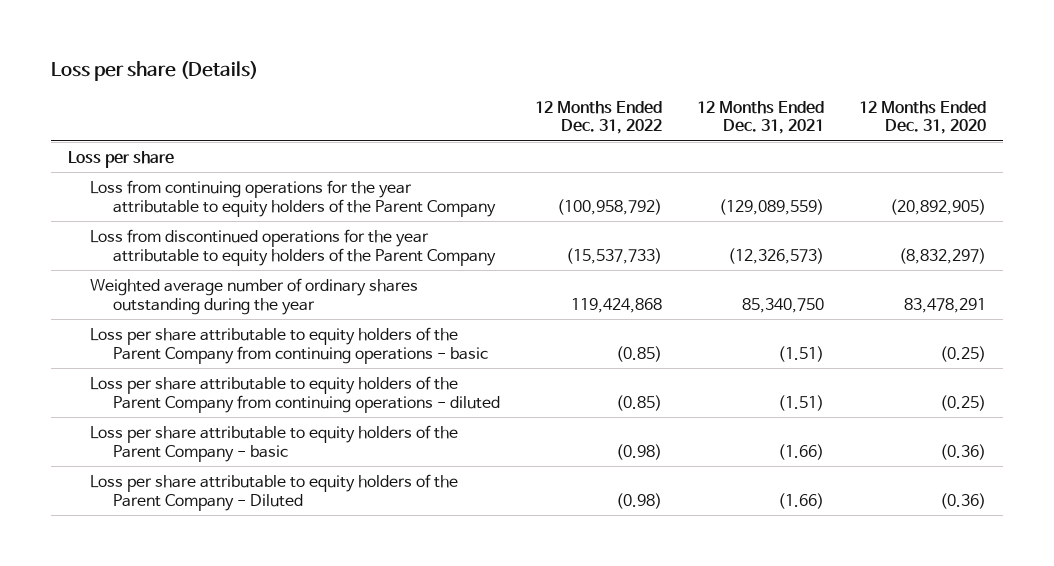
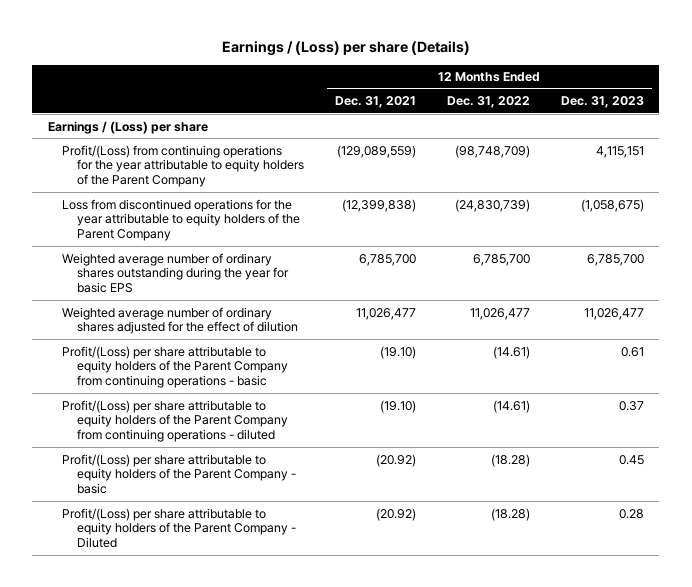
- Loss per share (Details)
+ Earnings / (Loss) per share (Details)
- | 12 Months Ended Dec. 31, 2022 | 12 Months Ended Dec. 31, 2021 | 12 Months Ended Dec. 31, 2020
+ | 12 Months Ended Dec. 31, 2021 | 12 Months Ended Dec. 31, 2022 | 12 Months Ended Dec. 31, 2023
- Loss per share
- Loss from continuing operations for the year attributable to equity holders of the Parent Company | (100,958,792) | (129,089,559) | (20,892,905)
- Loss from discontinued operations for the year attributable to equity holders of the Parent Company | (15,537,733) | (12,326,573) | (8,832,297)
- Weighted average number of ordinary shares outstanding during the year | 119,424,868 | 85,340,750 | 83,478,291
- Loss per share attributable to equity holders of the Parent Company from continuing operations - basic | (0.85) | (1.51) | (0.25)
- Loss per share attributable to equity holders of the Parent Company from continuing operations - diluted | (0.85) | (1.51) | (0.25)
- Loss per share attributable to equity holders of the Parent Company - basic | (0.98) | (1.66) | (0.36)
- Loss per share attributable to equity holders of the Parent Company - Diluted | (0.98) | (1.66) | (0.36)
+ Earnings / (Loss) per share
+ Profit/(Loss) from continuing operations for the year attributable to equity holders of the Parent Company | (129,089,559) | (98,748,709) | 4,115,151
+ Loss from discontinued operations for the year attributable to equity holders of the Parent Company | (12,399,838) | (24,830,739) | (1,058,675)
+ Weighted average number of ordinary shares outstanding during the year for basic EPS | 6,785,700 | 6,785,700 | 6,785,700
+ Weighted average number of ordinary shares adjusted for the effect of dilution | 11,026,477 | 11,026,477 | 11,026,477
+ Profit/(Loss) per share attributable to equity holders of the Parent Company from continuing operations - basic | (19.10) | (14.61) | 0.61
+ Profit/(Loss) per share attributable to equity holders of the Parent Company from continuing operations - diluted | (19.10) | (14.61) | 0.37
+ Profit/(Loss) per share attributable to equity holders of the Parent Company - basic | (20.92) | (18.28) | 0.45
+ Profit/(Loss) per share attributable to equity holders of the Parent Company - Diluted | (20.92) | (18.28) | 0.28

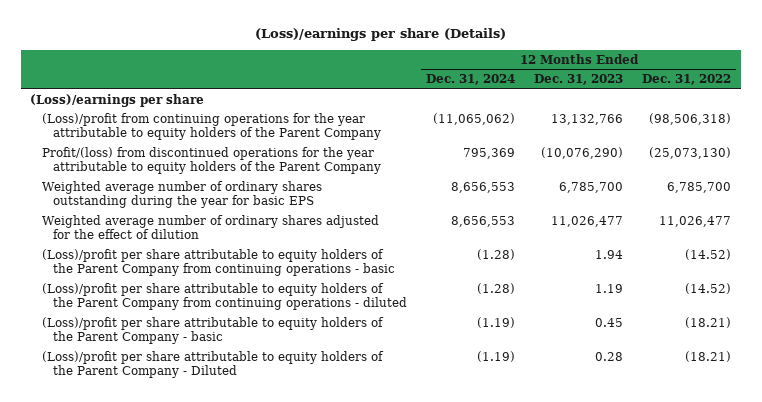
- Earnings / (Loss) per share (Details)
+ (Loss)/earnings per share (Details)
- | 12 Months Ended Dec. 31, 2021 | 12 Months Ended Dec. 31, 2022 | 12 Months Ended Dec. 31, 2023
+ | 12 Months Ended Dec. 31, 2024 | 12 Months Ended Dec. 31, 2023 | 12 Months Ended Dec. 31, 2022
- Earnings / (Loss) per share
- Profit/(Loss) from continuing operations for the year attributable to equity holders of the Parent Company | (129,089,559) | (98,748,709) | 4,115,151
- Loss from discontinued operations for the year attributable to equity holders of the Parent Company | (12,399,838) | (24,830,739) | (1,058,675)
+ (Loss)/earnings per share
+ (Loss)/profit from continuing operations for the year attributable to equity holders of the Parent Company | (11,065,062) | 13,132,766 | (98,506,318)
+ Profit/(loss) from discontinued operations for the year attributable to equity holders of the Parent Company | 795,369 | (10,076,290) | (25,073,130)
- Profit/(Loss) per share attributable to equity holders of the Parent Company from continuing operations - basic | (19.10) | (14.61) | 0.61
- Profit/(Loss) per share attributable to equity holders of the Parent Company from continuing operations - diluted | (19.10) | (14.61) | 0.37
- Profit/(Loss) per share attributable to equity holders of the Parent Company - basic | (20.92) | (18.28) | 0.45
- Profit/(Loss) per share attributable to equity holders of the Parent Company - Diluted | (20.92) | (18.28) | 0.28
+ (Loss)/profit per share attributable to equity holders of the Parent Company from continuing operations - basic | (1.28) | 1.94 | (14.52)
+ (Loss)/profit per share attributable to equity holders of the Parent Company from continuing operations - diluted | (1.28) | 1.19 | (14.52)
+ (Loss)/profit per share attributable to equity holders of the Parent Company - basic | (1.19) | 0.45 | (18.21)
+ (Loss)/profit per share attributable to equity holders of the Parent Company - Diluted | (1.19) | 0.28 | (18.21)

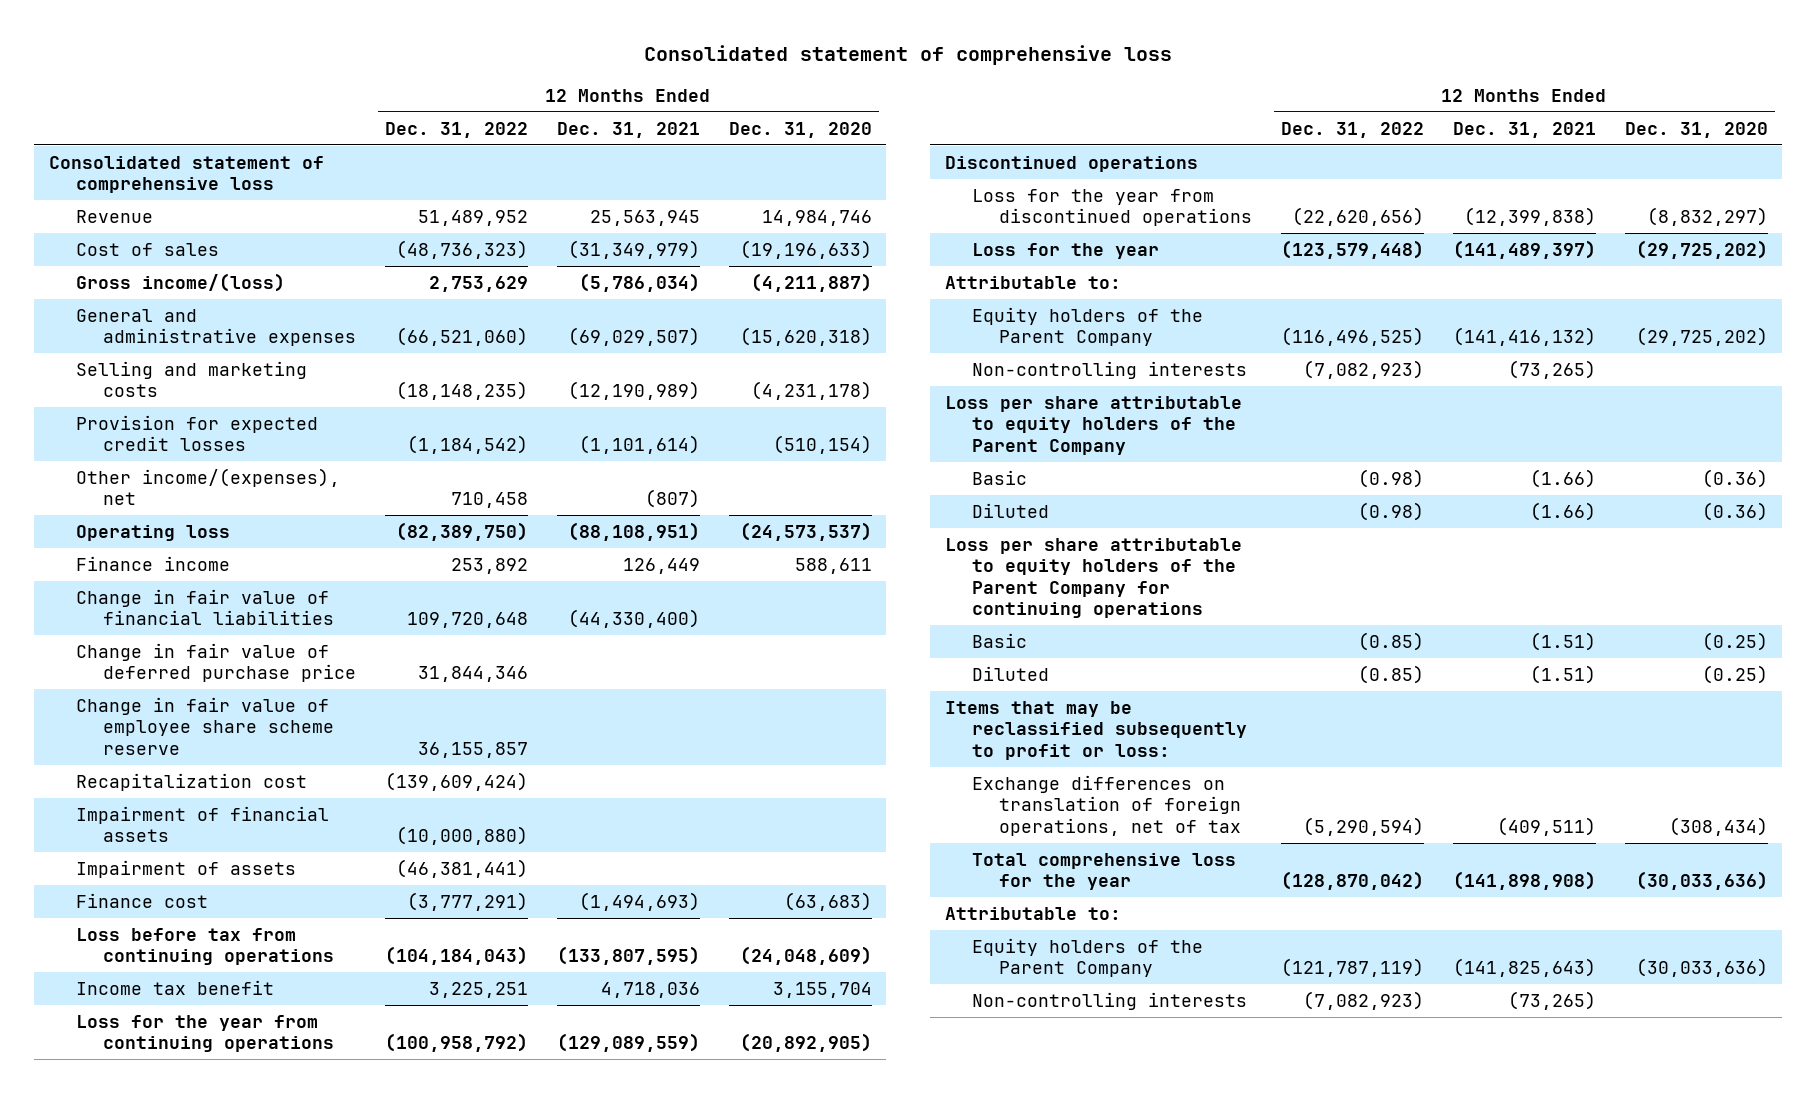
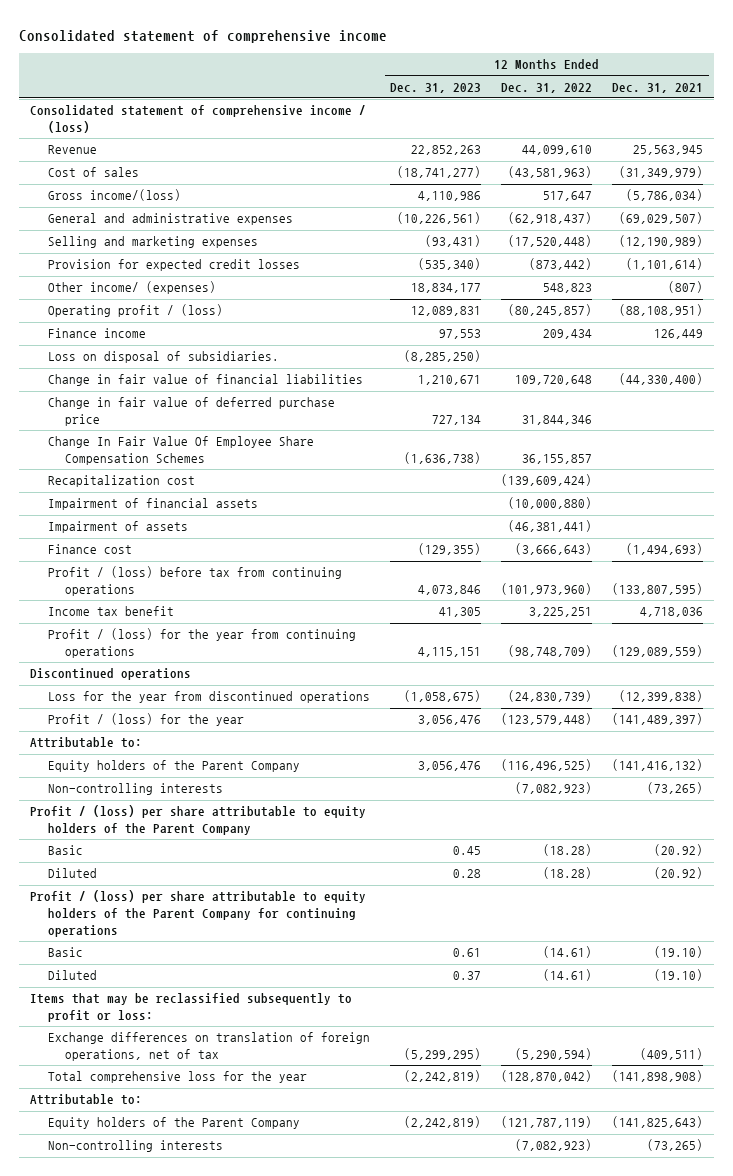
- Consolidated statement of comprehensive loss
+ Consolidated statement of comprehensive income
- | 12 Months Ended Dec. 31, 2022 | 12 Months Ended Dec. 31, 2021 | 12 Months Ended Dec. 31, 2020
+ | 12 Months Ended Dec. 31, 2023 | 12 Months Ended Dec. 31, 2022 | 12 Months Ended Dec. 31, 2021
- Consolidated statement of comprehensive loss
- Revenue | 51,489,952 | 25,563,945 | 14,984,746
- Cost of sales | (48,736,323) | (31,349,979) | (19,196,633)
- Gross income/(loss) | 2,753,629 | (5,786,034) | (4,211,887)
- General and administrative expenses | (66,521,060) | (69,029,507) | (15,620,318)
- Selling and marketing costs | (18,148,235) | (12,190,989) | (4,231,178)
- Provision for expected credit losses | (1,184,542) | (1,101,614) | (510,154)
- Other income/(expenses), net | 710,458 | (807) |
- Operating loss | (82,389,750) | (88,108,951) | (24,573,537)
- Finance income | 253,892 | 126,449 | 588,611
+ Consolidated statement of comprehensive income / (loss)
+ Revenue | 22,852,263 | 44,099,610 | 25,563,945
+ Cost of sales | (18,741,277) | (43,581,963) | (31,349,979)
+ Gross income/(loss) | 4,110,986 | 517,647 | (5,786,034)
+ General and administrative expenses | (10,226,561) | (62,918,437) | (69,029,507)
+ Selling and marketing expenses | (93,431) | (17,520,448) | (12,190,989)
+ Provision for expected credit losses | (535,340) | (873,442) | (1,101,614)
+ Other income/ (expenses) | 18,834,177 | 548,823 | (807)
+ Operating profit / (loss) | 12,089,831 | (80,245,857) | (88,108,951)
+ Finance income | 97,553 | 209,434 | 126,449
+ Loss on disposal of subsidiaries. | (8,285,250) | |
- Change in fair value of employee share scheme reserve | 36,155,857 | |
+ Change In Fair Value Of Employee Share Compensation Schemes | (1,636,738) | 36,155,857 |
- Finance cost | (3,777,291) | (1,494,693) | (63,683)
- Loss before tax from continuing operations | (104,184,043) | (133,807,595) | (24,048,609)
+ Finance cost | (129,355) | (3,666,643) | (1,494,693)
+ Profit / (loss) before tax from continuing operations | 4,073,846 | (101,973,960) | (133,807,595)
- Loss for the year from continuing operations | (100,958,792) | (129,089,559) | (20,892,905)
+ Profit / (loss) for the year from continuing operations | 4,115,151 | (98,748,709) | (129,089,559)
- Loss for the year from discontinued operations | (22,620,656) | (12,399,838) | (8,832,297)
- Loss for the year | (123,579,448) | (141,489,397) | (29,725,202)
+ Loss for the year from discontinued operations | (1,058,675) | (24,830,739) | (12,399,838)
+ Profit / (loss) for the year | 3,056,476 | (123,579,448) | (141,489,397)
- Loss per share attributable to equity holders of the Parent Company
- Basic | (0.98) | (1.66) | (0.36)
- Diluted | (0.98) | (1.66) | (0.36)
- Loss per share attributable to equity holders of the Parent Company for continuing operations
- Basic | (0.85) | (1.51) | (0.25)
- Diluted | (0.85) | (1.51) | (0.25)
+ Profit / (loss) per share attributable to equity holders of the Parent Company
+ Basic | 0.45 | (18.28) | (20.92)
+ Diluted | 0.28 | (18.28) | (20.92)
+ Profit / (loss) per share attributable to equity holders of the Parent Company for continuing operations
+ Basic | 0.61 | (14.61) | (19.10)
+ Diluted | 0.37 | (14.61) | (19.10)

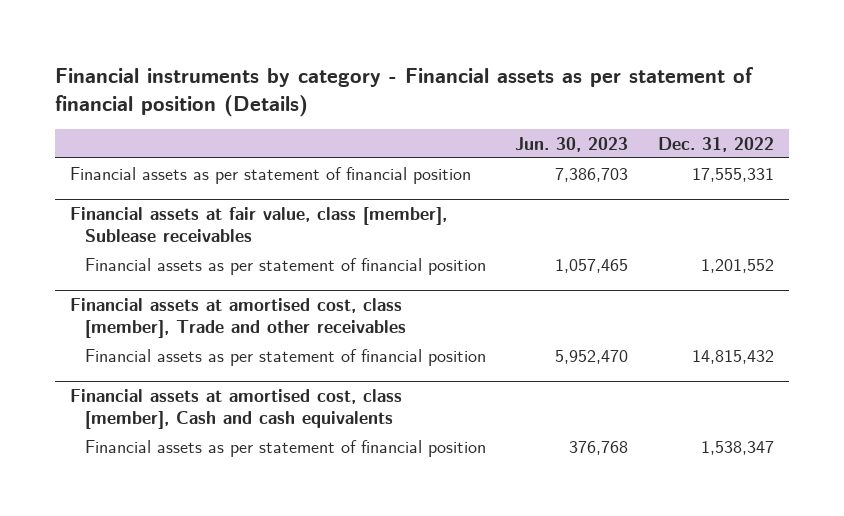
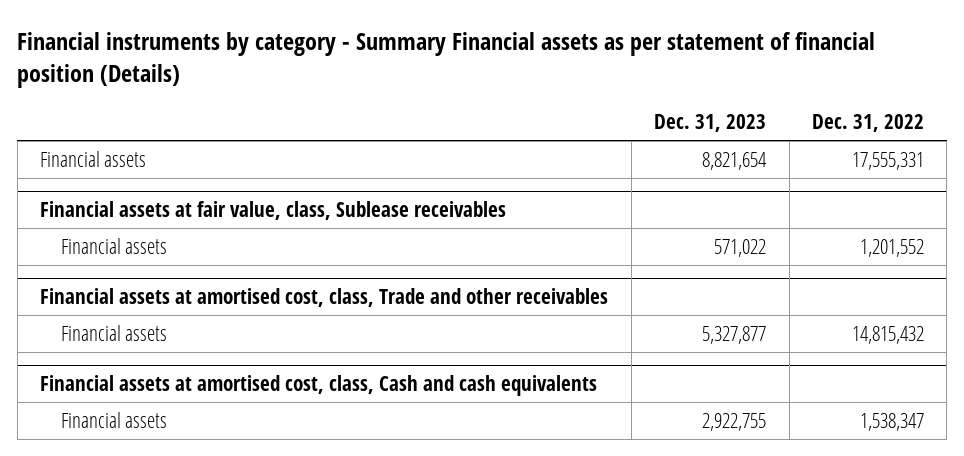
- Financial instruments by category - Financial assets as per statement of financial position (Details)
+ Financial instruments by category - Summary Financial assets as per statement of financial position (Details)
- | Jun. 30, 2023 | Dec. 31, 2022
+ | Dec. 31, 2023 | Dec. 31, 2022
- Financial assets as per statement of financial position | 7,386,703 | 17,555,331
- Financial assets at fair value, class [member], Sublease receivables
- Financial assets as per statement of financial position | 1,057,465 | 1,201,552
- Financial assets at amortised cost, class [member], Trade and other receivables
- Financial assets as per statement of financial position | 5,952,470 | 14,815,432
- Financial assets at amortised cost, class [member], Cash and cash equivalents
- Financial assets as per statement of financial position | 376,768 | 1,538,347
+ Financial assets | 8,821,654 | 17,555,331
+ Financial assets at fair value, class, Sublease receivables
+ Financial assets | 571,022 | 1,201,552
+ Financial assets at amortised cost, class, Trade and other receivables
+ Financial assets | 5,327,877 | 14,815,432
+ Financial assets at amortised cost, class, Cash and cash equivalents
+ Financial assets | 2,922,755 | 1,538,347

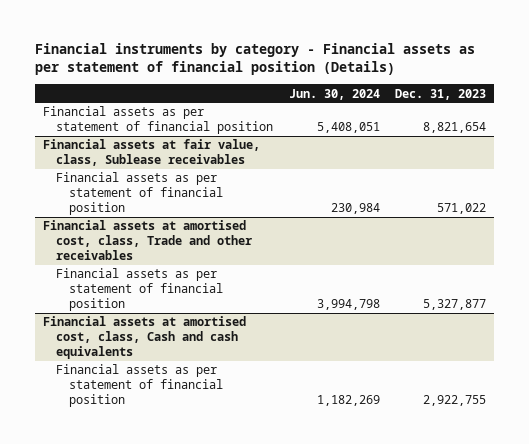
- Financial instruments by category - Summary Financial assets as per statement of financial position (Details)
+ Financial instruments by category - Financial assets as per statement of financial position (Details)
- | Dec. 31, 2023 | Dec. 31, 2022
+ | Jun. 30, 2024 | Dec. 31, 2023
- Financial assets | 8,821,654 | 17,555,331
+ Financial assets as per statement of financial position | 5,408,051 | 8,821,654
@ Financial assets at fair value, class, Sublease receivables
- Financial assets | 571,022 | 1,201,552
+ Financial assets as per statement of financial position | 230,984 | 571,022
@ Financial assets at amortised cost, class, Trade and other receivables
- Financial assets | 5,327,877 | 14,815,432
+ Financial assets as per statement of financial position | 3,994,798 | 5,327,877
@ Financial assets at amortised cost, class, Cash and cash equivalents
- Financial assets | 2,922,755 | 1,538,347
+ Financial assets as per statement of financial position | 1,182,269 | 2,922,755

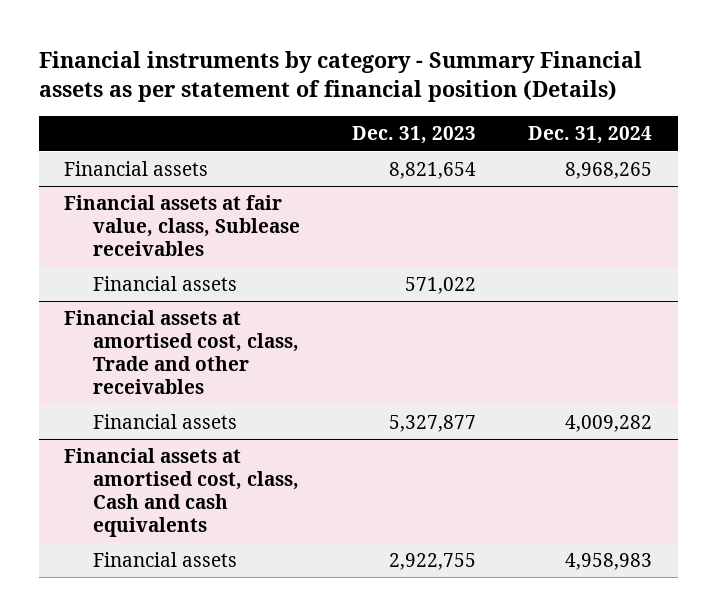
- Financial instruments by category - Financial assets as per statement of financial position (Details)
+ Financial instruments by category - Summary Financial assets as per statement of financial position (Details)
- | Jun. 30, 2024 | Dec. 31, 2023
+ | Dec. 31, 2023 | Dec. 31, 2024
- Financial assets as per statement of financial position | 5,408,051 | 8,821,654
+ Financial assets | 8,821,654 | 8,968,265
@ Financial assets at fair value, class, Sublease receivables
- Financial assets as per statement of financial position | 230,984 | 571,022
+ Financial assets | 571,022 |
@ Financial assets at amortised cost, class, Trade and other receivables
- Financial assets as per statement of financial position | 3,994,798 | 5,327,877
+ Financial assets | 5,327,877 | 4,009,282
@ Financial assets at amortised cost, class, Cash and cash equivalents
- Financial assets as per statement of financial position | 1,182,269 | 2,922,755
+ Financial assets | 2,922,755 | 4,958,983

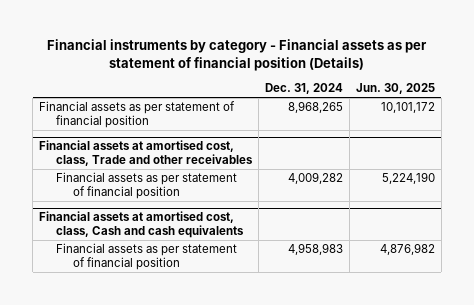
- Financial instruments by category - Summary Financial assets as per statement of financial position (Details)
+ Financial instruments by category - Financial assets as per statement of financial position (Details)
- | Dec. 31, 2023 | Dec. 31, 2024
+ | Dec. 31, 2024 | Jun. 30, 2025
- Financial assets | 8,821,654 | 8,968,265
- Financial assets at fair value, class, Sublease receivables
- Financial assets | 571,022 |
+ Financial assets as per statement of financial position | 8,968,265 | 10,101,172
@ Financial assets at amortised cost, class, Trade and other receivables
- Financial assets | 5,327,877 | 4,009,282
+ Financial assets as per statement of financial position | 4,009,282 | 5,224,190
@ Financial assets at amortised cost, class, Cash and cash equivalents
- Financial assets | 2,922,755 | 4,958,983
+ Financial assets as per statement of financial position | 4,958,983 | 4,876,982

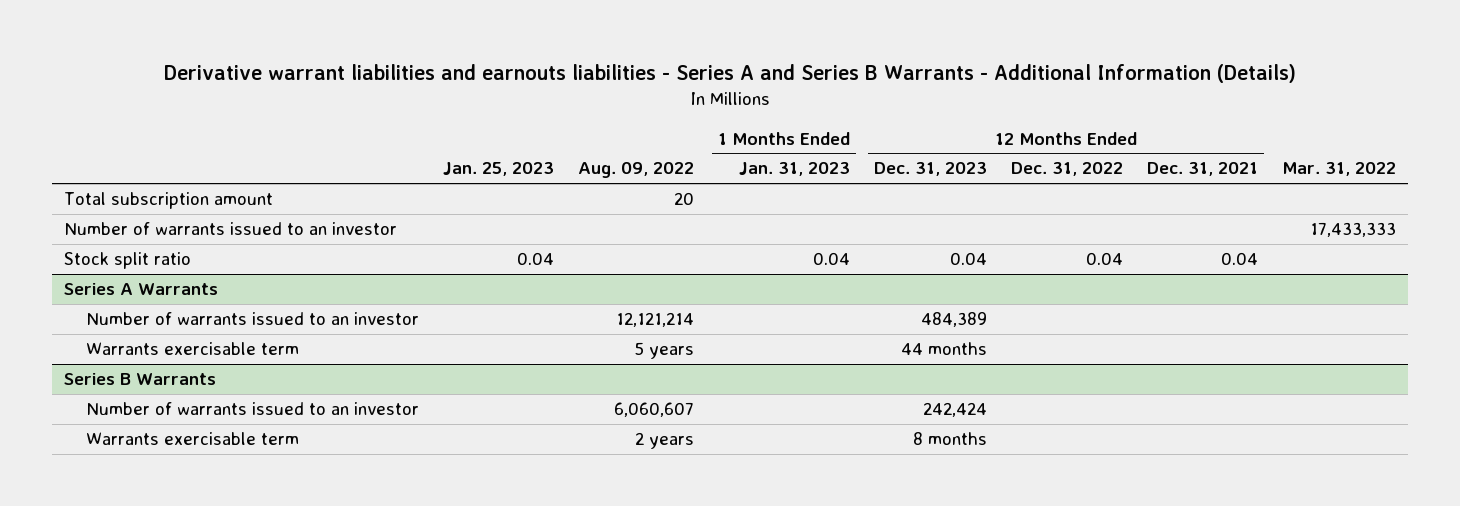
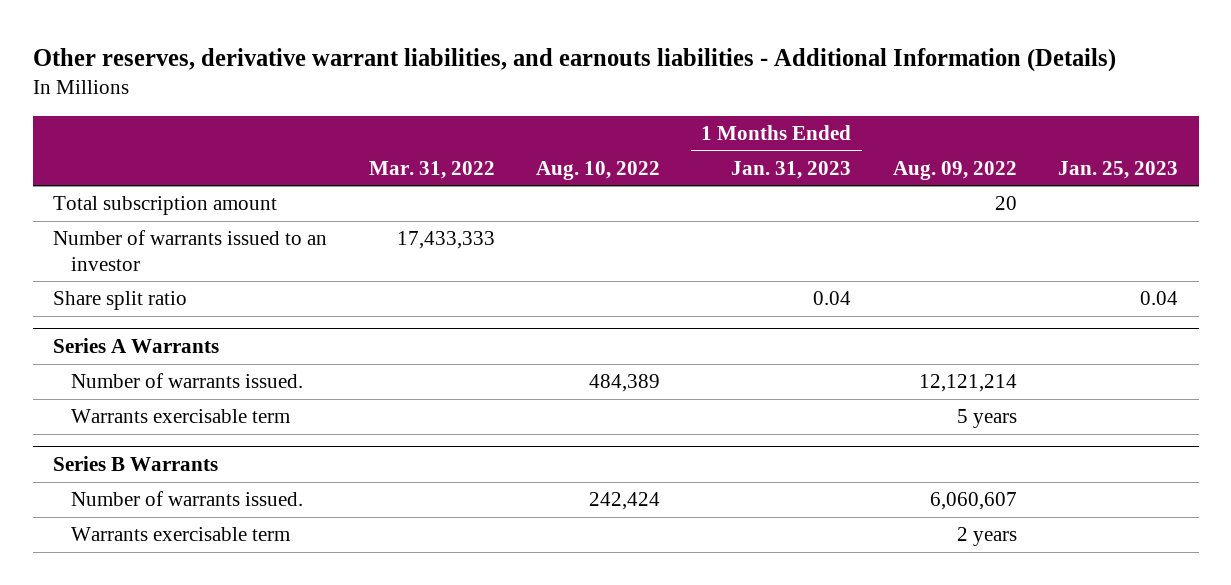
- Derivative warrant liabilities and earnouts liabilities - Series A and Series B Warrants - Additional Information (Details)
+ Other reserves, derivative warrant liabilities, and earnouts liabilities - Additional Information (Details)
- | Jan. 25, 2023 | Aug. 09, 2022 | 1 Months Ended Jan. 31, 2023 | 12 Months Ended Dec. 31, 2023 | 12 Months Ended Dec. 31, 2022 | 12 Months Ended Dec. 31, 2021 | Mar. 31, 2022
+ | Mar. 31, 2022 | Aug. 10, 2022 | 1 Months Ended Jan. 31, 2023 | Aug. 09, 2022 | Jan. 25, 2023
- Stock split ratio | 0.04 | | 0.04 | 0.04 | 0.04 | 0.04 |
+ Share split ratio | | | 0.04 | | 0.04
@ Series A Warrants
- Number of warrants issued to an investor | | 12,121,214 | | 484,389 | | |
+ Number of warrants issued. | | 484,389 | | 12,121,214 |
@ Series B Warrants
- Number of warrants issued to an investor | | 6,060,607 | | 242,424 | | |
+ Number of warrants issued. | | 242,424 | | 6,060,607 |

